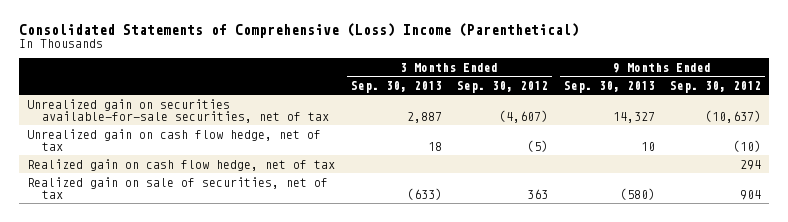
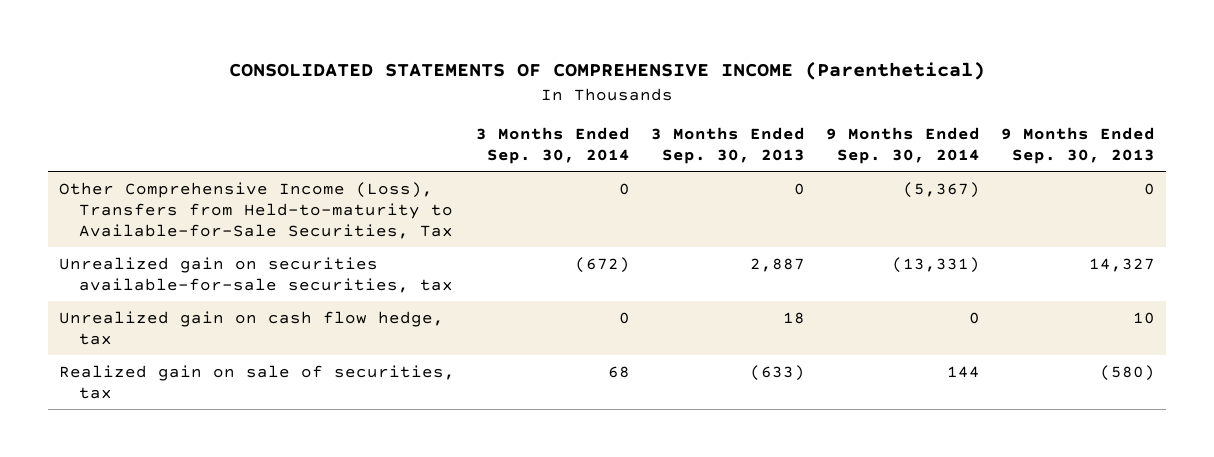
- Consolidated Statements of Comprehensive (Loss) Income (Parenthetical)
+ CONSOLIDATED STATEMENTS OF COMPREHENSIVE INCOME (Parenthetical)
- | 3 Months Ended Sep. 30, 2013 | 3 Months Ended Sep. 30, 2012 | 9 Months Ended Sep. 30, 2013 | 9 Months Ended Sep. 30, 2012
+ | 3 Months Ended Sep. 30, 2014 | 3 Months Ended Sep. 30, 2013 | 9 Months Ended Sep. 30, 2014 | 9 Months Ended Sep. 30, 2013
- Unrealized gain on securities available-for-sale securities, net of tax | 2,887 | (4,607) | 14,327 | (10,637)
- Unrealized gain on cash flow hedge, net of tax | 18 | (5) | 10 | (10)
- Realized gain on cash flow hedge, net of tax | | | | 294
- Realized gain on sale of securities, net of tax | (633) | 363 | (580) | 904
+ Other Comprehensive Income (Loss), Transfers from Held-to-maturity to Available-for-Sale Securities, Tax | 0 | 0 | (5,367) | 0
+ Unrealized gain on securities available-for-sale securities, tax | (672) | 2,887 | (13,331) | 14,327
+ Unrealized gain on cash flow hedge, tax | 0 | 18 | 0 | 10
+ Realized gain on sale of securities, tax | 68 | (633) | 144 | (580)

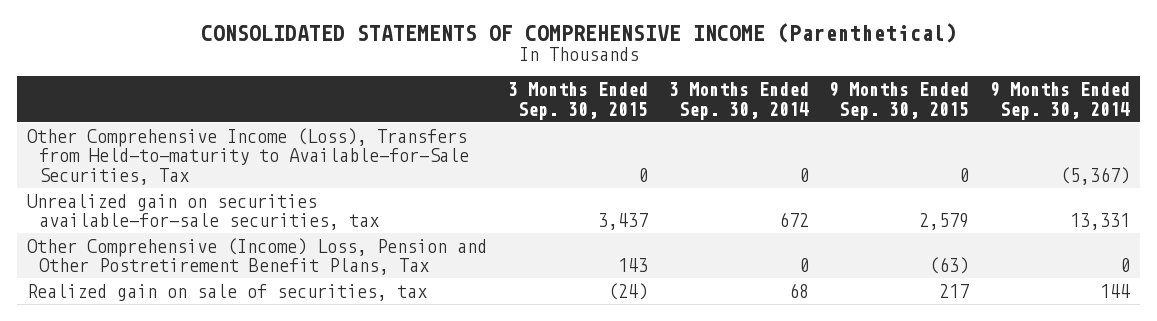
- | 3 Months Ended Sep. 30, 2014 | 3 Months Ended Sep. 30, 2013 | 9 Months Ended Sep. 30, 2014 | 9 Months Ended Sep. 30, 2013
+ | 3 Months Ended Sep. 30, 2015 | 3 Months Ended Sep. 30, 2014 | 9 Months Ended Sep. 30, 2015 | 9 Months Ended Sep. 30, 2014
- Unrealized gain on securities available-for-sale securities, tax | (672) | 2,887 | (13,331) | 14,327
- Unrealized gain on cash flow hedge, tax | 0 | 18 | 0 | 10
+ Unrealized gain on securities available-for-sale securities, tax | 3,437 | 672 | 2,579 | 13,331
+ Other Comprehensive (Income) Loss, Pension and Other Postretirement Benefit Plans, Tax | 143 | 0 | (63) | 0

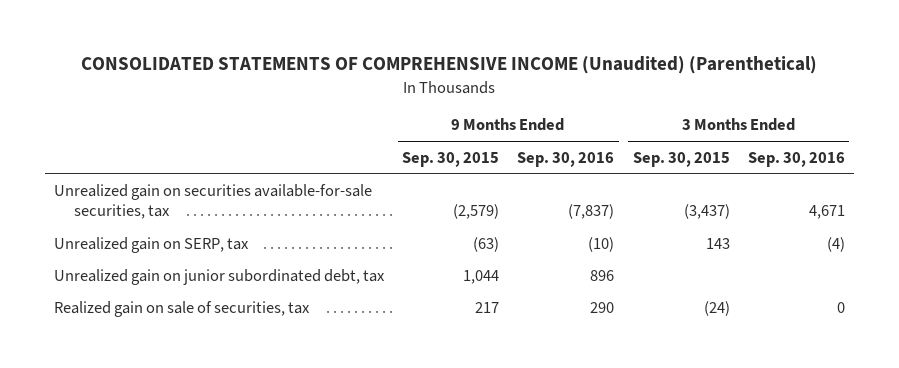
- CONSOLIDATED STATEMENTS OF COMPREHENSIVE INCOME (Parenthetical)
+ CONSOLIDATED STATEMENTS OF COMPREHENSIVE INCOME (Unaudited) (Parenthetical)
- | 3 Months Ended Sep. 30, 2015 | 3 Months Ended Sep. 30, 2014 | 9 Months Ended Sep. 30, 2015 | 9 Months Ended Sep. 30, 2014
+ | 9 Months Ended Sep. 30, 2015 | 9 Months Ended Sep. 30, 2016 | 3 Months Ended Sep. 30, 2015 | 3 Months Ended Sep. 30, 2016
- Other Comprehensive Income (Loss), Transfers from Held-to-maturity to Available-for-Sale Securities, Tax | 0 | 0 | 0 | (5,367)
- Unrealized gain on securities available-for-sale securities, tax | 3,437 | 672 | 2,579 | 13,331
- Other Comprehensive (Income) Loss, Pension and Other Postretirement Benefit Plans, Tax | 143 | 0 | (63) | 0
+ Unrealized gain on securities available-for-sale securities, tax | (2,579) | (7,837) | (3,437) | 4,671
+ Unrealized gain on SERP, tax | (63) | (10) | 143 | (4)
+ Unrealized gain on junior subordinated debt, tax | 1,044 | 896 | |

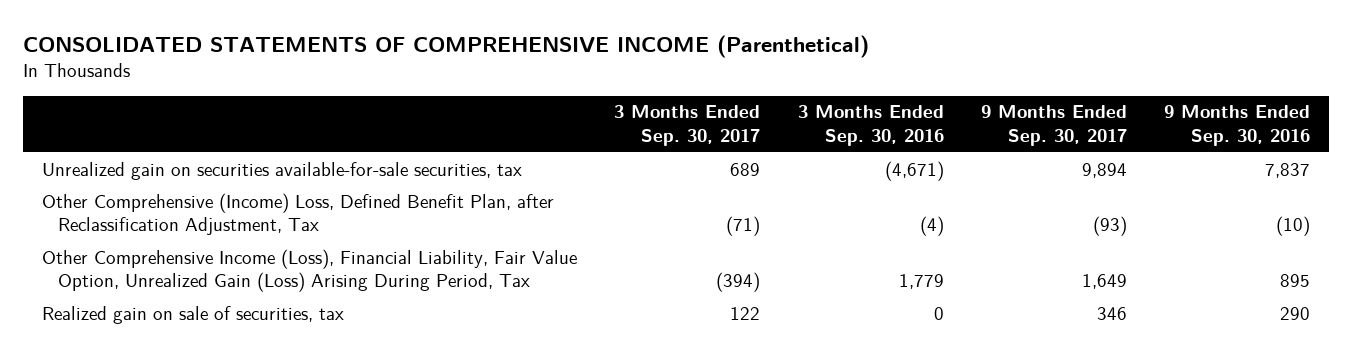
- CONSOLIDATED STATEMENTS OF COMPREHENSIVE INCOME (Unaudited) (Parenthetical)
+ CONSOLIDATED STATEMENTS OF COMPREHENSIVE INCOME (Parenthetical)
- | 9 Months Ended Sep. 30, 2015 | 9 Months Ended Sep. 30, 2016 | 3 Months Ended Sep. 30, 2015 | 3 Months Ended Sep. 30, 2016
+ | 3 Months Ended Sep. 30, 2017 | 3 Months Ended Sep. 30, 2016 | 9 Months Ended Sep. 30, 2017 | 9 Months Ended Sep. 30, 2016
- Unrealized gain on securities available-for-sale securities, tax | (2,579) | (7,837) | (3,437) | 4,671
- Unrealized gain on SERP, tax | (63) | (10) | 143 | (4)
- Unrealized gain on junior subordinated debt, tax | 1,044 | 896 | |
+ Unrealized gain on securities available-for-sale securities, tax | 689 | (4,671) | 9,894 | 7,837
+ Other Comprehensive (Income) Loss, Defined Benefit Plan, after Reclassification Adjustment, Tax | (71) | (4) | (93) | (10)
+ Other Comprehensive Income (Loss), Financial Liability, Fair Value Option, Unrealized Gain (Loss) Arising During Period, Tax | (394) | 1,779 | 1,649 | 895

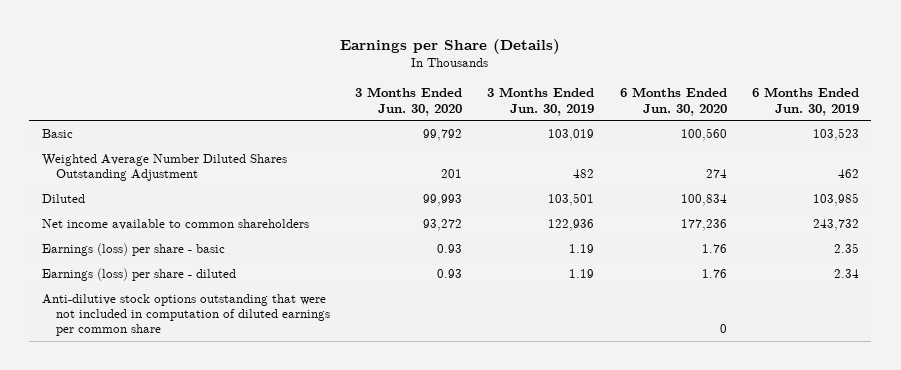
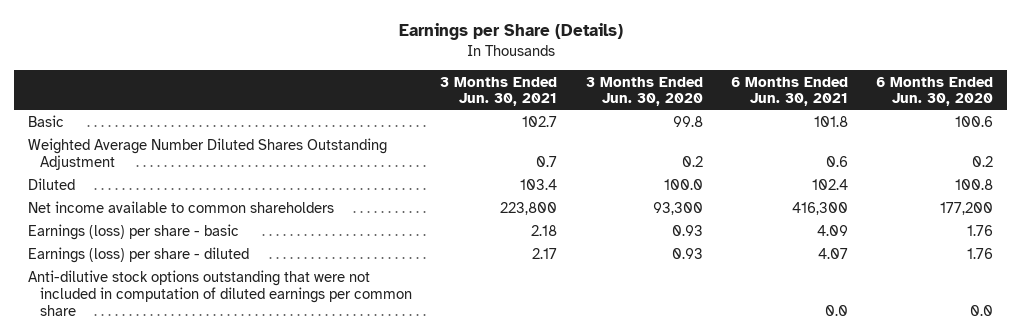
- | 3 Months Ended Jun. 30, 2020 | 3 Months Ended Jun. 30, 2019 | 6 Months Ended Jun. 30, 2020 | 6 Months Ended Jun. 30, 2019
+ | 3 Months Ended Jun. 30, 2021 | 3 Months Ended Jun. 30, 2020 | 6 Months Ended Jun. 30, 2021 | 6 Months Ended Jun. 30, 2020
- Basic | 99,792 | 103,019 | 100,560 | 103,523
- Weighted Average Number Diluted Shares Outstanding Adjustment | 201 | 482 | 274 | 462
- Diluted | 99,993 | 103,501 | 100,834 | 103,985
- Net income available to common shareholders | 93,272 | 122,936 | 177,236 | 243,732
+ Basic | 102.7 | 99.8 | 101.8 | 100.6
+ Weighted Average Number Diluted Shares Outstanding Adjustment | 0.7 | 0.2 | 0.6 | 0.2
+ Diluted | 103.4 | 100.0 | 102.4 | 100.8
+ Net income available to common shareholders | 223,800 | 93,300 | 416,300 | 177,200
- Anti-dilutive stock options outstanding that were not included in computation of diluted earnings per common share | | | 0 |
+ Anti-dilutive stock options outstanding that were not included in computation of diluted earnings per common share | | | 0.0 | 0.0

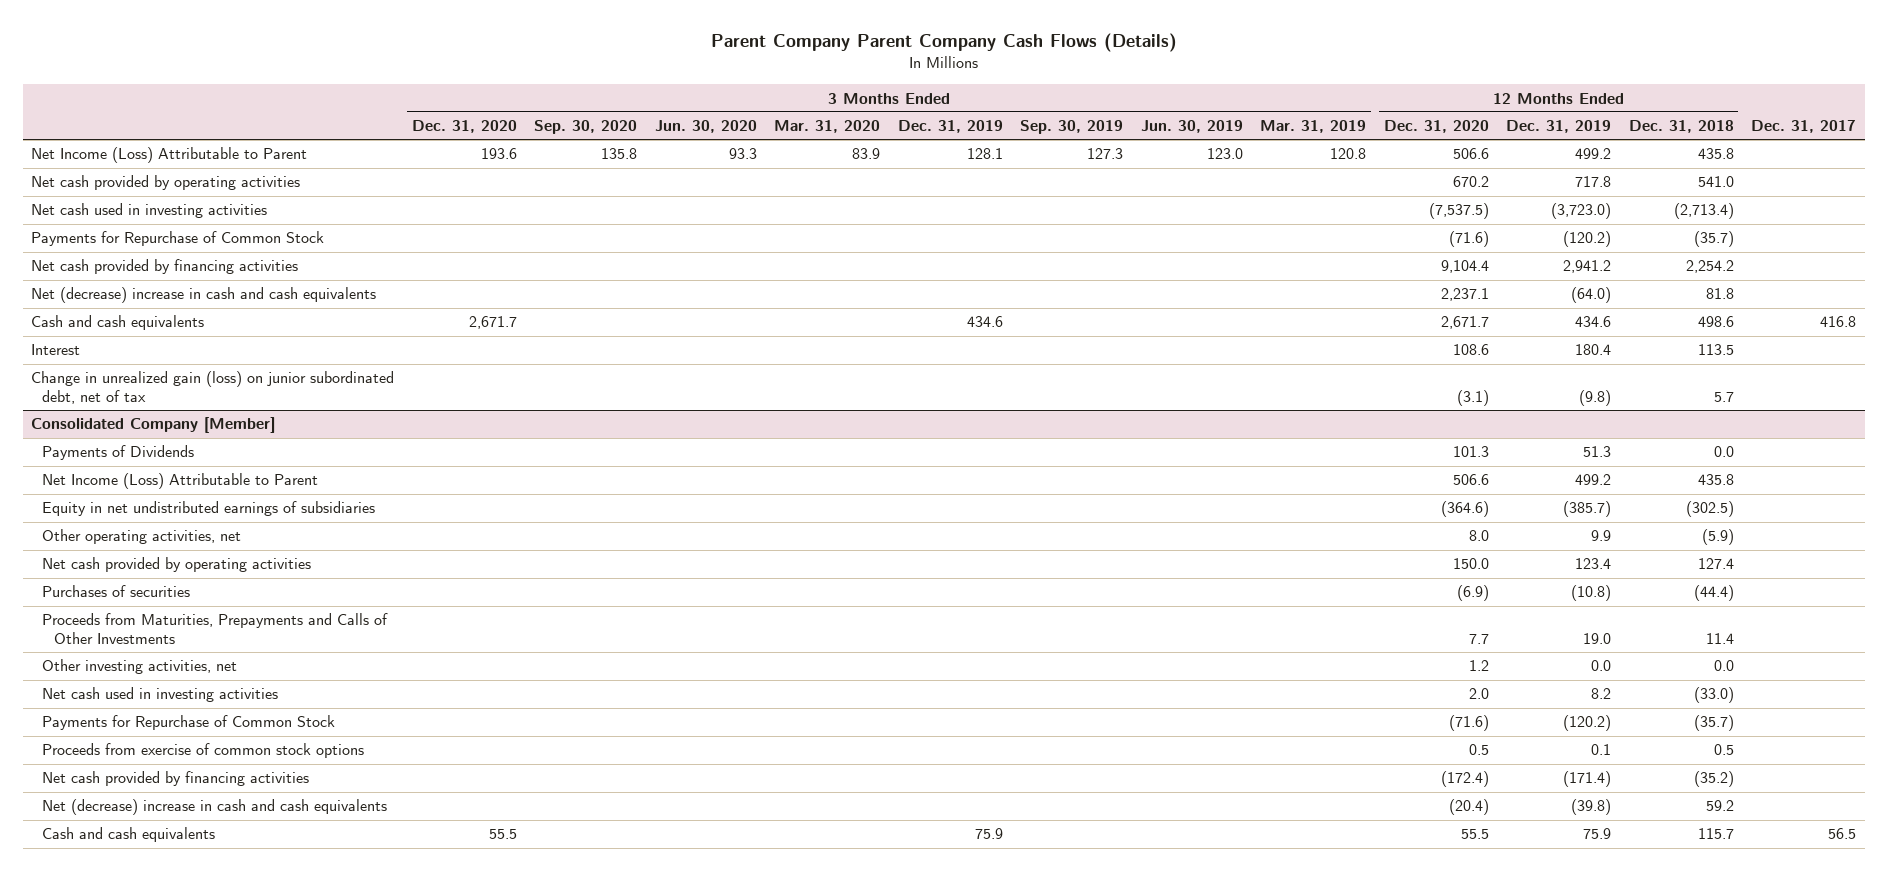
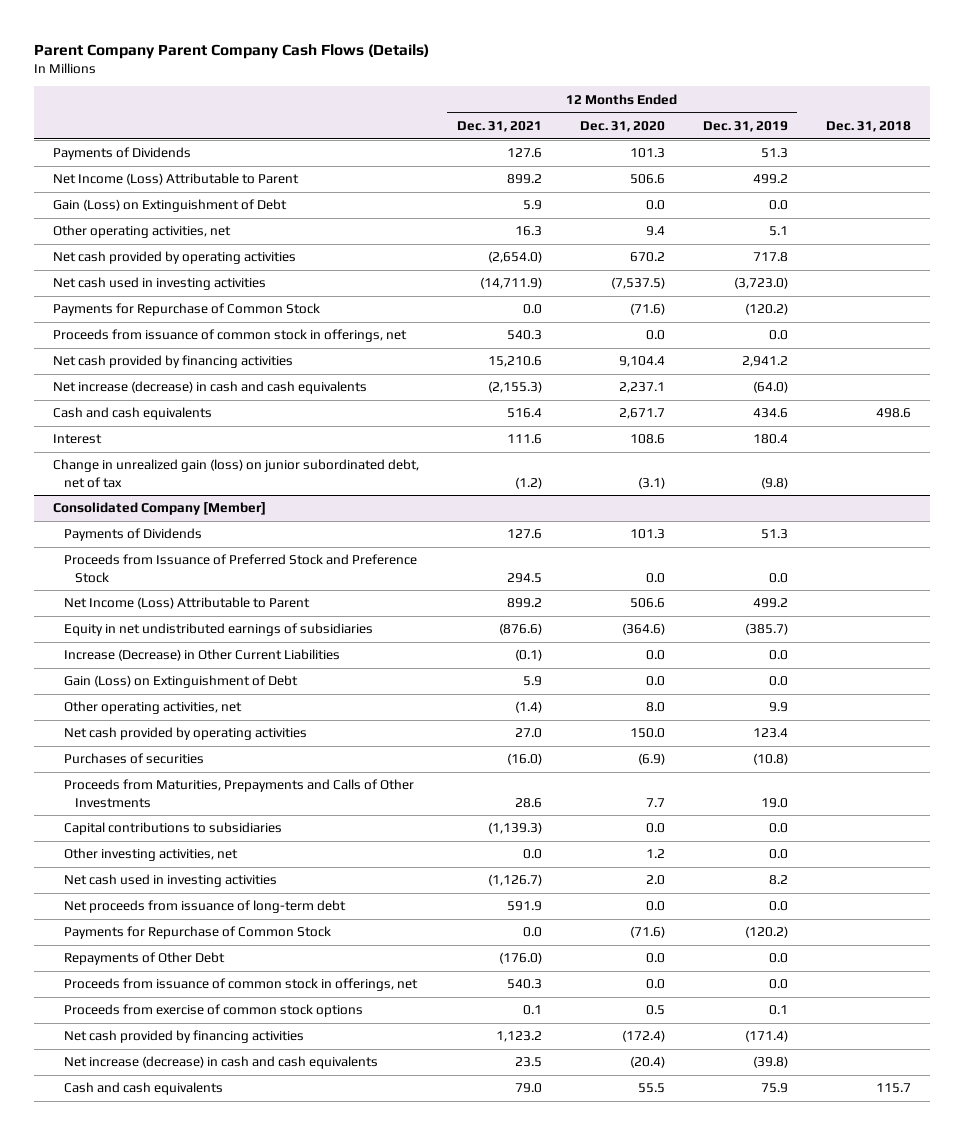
- | 3 Months Ended Dec. 31, 2020 | 3 Months Ended Sep. 30, 2020 | 3 Months Ended Jun. 30, 2020 | 3 Months Ended Mar. 31, 2020 | 3 Months Ended Dec. 31, 2019 | 3 Months Ended Sep. 30, 2019 | 3 Months Ended Jun. 30, 2019 | 3 Months Ended Mar. 31, 2019 | 12 Months Ended Dec. 31, 2020 | 12 Months Ended Dec. 31, 2019 | 12 Months Ended Dec. 31, 2018 | Dec. 31, 2017
+ | 12 Months Ended Dec. 31, 2021 | 12 Months Ended Dec. 31, 2020 | 12 Months Ended Dec. 31, 2019 | Dec. 31, 2018
+ Payments of Dividends | 127.6 | 101.3 | 51.3 |
+ Gain (Loss) on Extinguishment of Debt | 5.9 | 0.0 | 0.0 |
+ Other operating activities, net | 16.3 | 9.4 | 5.1 |
+ Proceeds from issuance of common stock in offerings, net | 540.3 | 0.0 | 0.0 |
- Net (decrease) increase in cash and cash equivalents | | | | | | | | | 2,237.1 | (64.0) | 81.8 |
+ Net increase (decrease) in cash and cash equivalents | (2,155.3) | 2,237.1 | (64.0) |
@ Consolidated Company [Member]
+ Proceeds from Issuance of Preferred Stock and Preference Stock | 294.5 | 0.0 | 0.0 |
+ Increase (Decrease) in Other Current Liabilities | (0.1) | 0.0 | 0.0 |
+ Gain (Loss) on Extinguishment of Debt | 5.9 | 0.0 | 0.0 |
+ Capital contributions to subsidiaries | (1,139.3) | 0.0 | 0.0 |
+ Net proceeds from issuance of long-term debt | 591.9 | 0.0 | 0.0 |
+ Repayments of Other Debt | (176.0) | 0.0 | 0.0 |
+ Proceeds from issuance of common stock in offerings, net | 540.3 | 0.0 | 0.0 |
- Net (decrease) increase in cash and cash equivalents | | | | | | | | | (20.4) | (39.8) | 59.2 |
+ Net increase (decrease) in cash and cash equivalents | 23.5 | (20.4) | (39.8) |

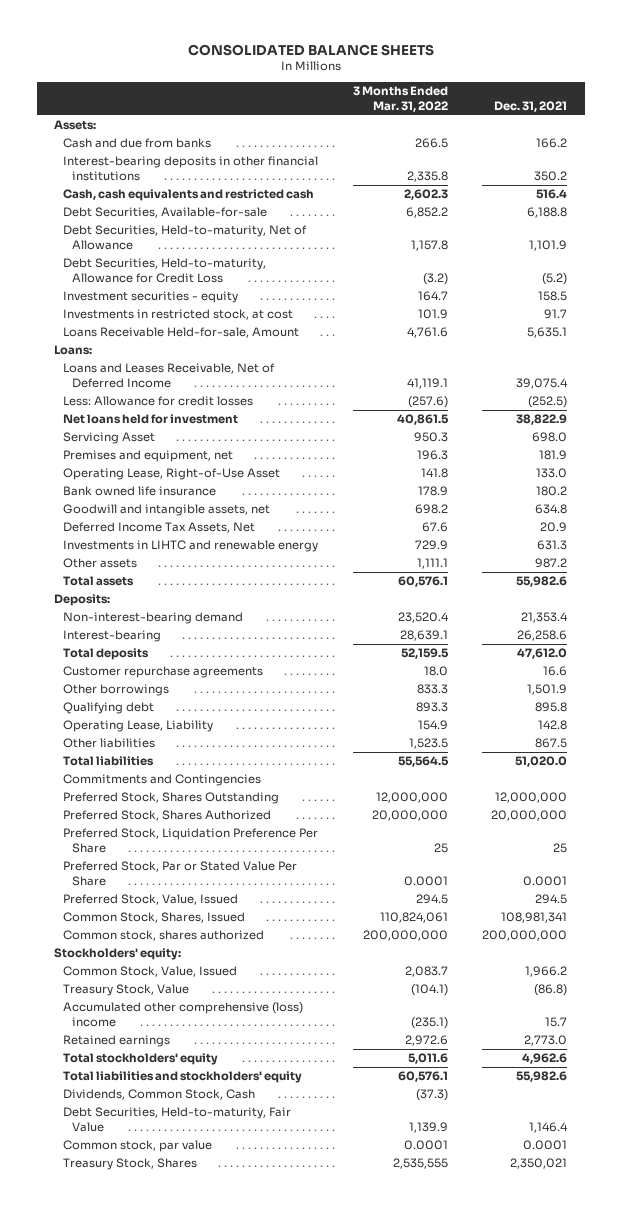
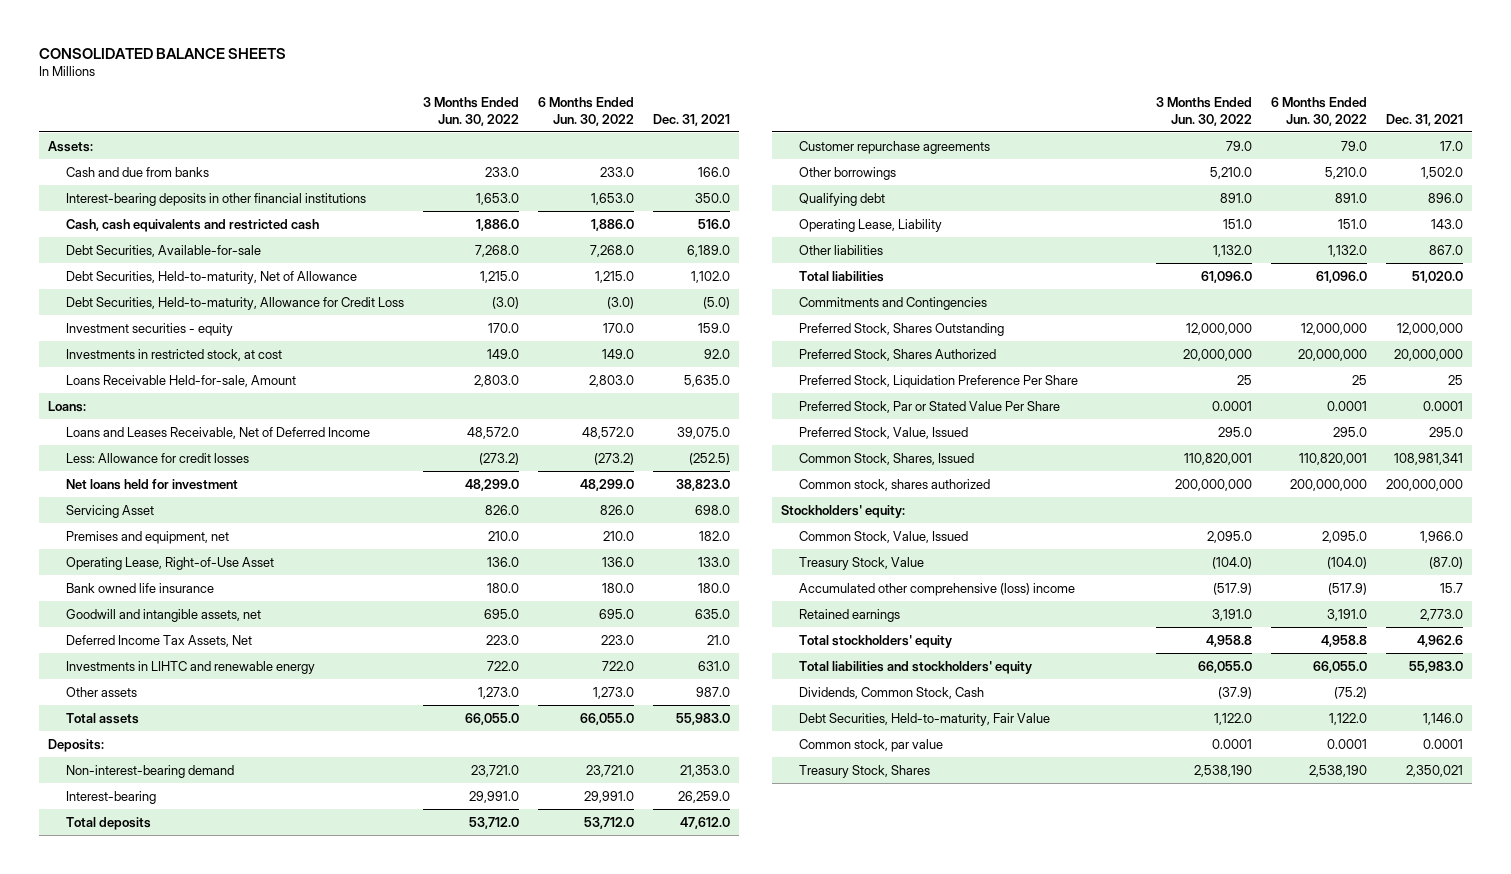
- | 3 Months Ended Mar. 31, 2022 | Dec. 31, 2021
+ | 3 Months Ended Jun. 30, 2022 | 6 Months Ended Jun. 30, 2022 | Dec. 31, 2021
- Cash and due from banks | 266.5 | 166.2
- Interest-bearing deposits in other financial institutions | 2,335.8 | 350.2
- Cash, cash equivalents and restricted cash | 2,602.3 | 516.4
- Debt Securities, Available-for-sale | 6,852.2 | 6,188.8
- Debt Securities, Held-to-maturity, Net of Allowance | 1,157.8 | 1,101.9
- Debt Securities, Held-to-maturity, Allowance for Credit Loss | (3.2) | (5.2)
- Investment securities - equity | 164.7 | 158.5
- Investments in restricted stock, at cost | 101.9 | 91.7
- Loans Receivable Held-for-sale, Amount | 4,761.6 | 5,635.1
+ Cash and due from banks | 233.0 | 233.0 | 166.0
+ Interest-bearing deposits in other financial institutions | 1,653.0 | 1,653.0 | 350.0
+ Cash, cash equivalents and restricted cash | 1,886.0 | 1,886.0 | 516.0
+ Debt Securities, Available-for-sale | 7,268.0 | 7,268.0 | 6,189.0
+ Debt Securities, Held-to-maturity, Net of Allowance | 1,215.0 | 1,215.0 | 1,102.0
+ Debt Securities, Held-to-maturity, Allowance for Credit Loss | (3.0) | (3.0) | (5.0)
+ Investment securities - equity | 170.0 | 170.0 | 159.0
+ Investments in restricted stock, at cost | 149.0 | 149.0 | 92.0
+ Loans Receivable Held-for-sale, Amount | 2,803.0 | 2,803.0 | 5,635.0
- Loans and Leases Receivable, Net of Deferred Income | 41,119.1 | 39,075.4
+ Loans and Leases Receivable, Net of Deferred Income | 48,572.0 | 48,572.0 | 39,075.0
- Net loans held for investment | 40,861.5 | 38,822.9
+ Net loans held for investment | 48,299.0 | 48,299.0 | 38,823.0
- Premises and equipment, net | 196.3 | 181.9
+ Premises and equipment, net | 210.0 | 210.0 | 182.0
- Bank owned life insurance | 178.9 | 180.2
- Goodwill and intangible assets, net | 698.2 | 634.8
- Deferred Income Tax Assets, Net | 67.6 | 20.9
- Investments in LIHTC and renewable energy | 729.9 | 631.3
- Other assets | 1,111.1 | 987.2
- Total assets | 60,576.1 | 55,982.6
+ Bank owned life insurance | 180.0 | 180.0 | 180.0
+ Goodwill and intangible assets, net | 695.0 | 695.0 | 635.0
+ Deferred Income Tax Assets, Net | 223.0 | 223.0 | 21.0
+ Investments in LIHTC and renewable energy | 722.0 | 722.0 | 631.0
+ Other assets | 1,273.0 | 1,273.0 | 987.0
+ Total assets | 66,055.0 | 66,055.0 | 55,983.0
- Non-interest-bearing demand | 23,520.4 | 21,353.4
- Interest-bearing | 28,639.1 | 26,258.6
+ Non-interest-bearing demand | 23,721.0 | 23,721.0 | 21,353.0
+ Interest-bearing | 29,991.0 | 29,991.0 | 26,259.0
- Customer repurchase agreements | 18.0 | 16.6
- Other borrowings | 833.3 | 1,501.9
- Qualifying debt | 893.3 | 895.8
- Operating Lease, Liability | 154.9 | 142.8
- Other liabilities | 1,523.5 | 867.5
+ Customer repurchase agreements | 79.0 | 79.0 | 17.0
+ Other borrowings | 5,210.0 | 5,210.0 | 1,502.0
+ Qualifying debt | 891.0 | 891.0 | 896.0
+ Operating Lease, Liability | 151.0 | 151.0 | 143.0
+ Other liabilities | 1,132.0 | 1,132.0 | 867.0
- Preferred Stock, Value, Issued | 294.5 | 294.5
+ Preferred Stock, Value, Issued | 295.0 | 295.0 | 295.0
- Common Stock, Value, Issued | 2,083.7 | 1,966.2
- Treasury Stock, Value | (104.1) | (86.8)
+ Common Stock, Value, Issued | 2,095.0 | 2,095.0 | 1,966.0
+ Treasury Stock, Value | (104.0) | (104.0) | (87.0)
- Total liabilities and stockholders' equity | 60,576.1 | 55,982.6
+ Total liabilities and stockholders' equity | 66,055.0 | 66,055.0 | 55,983.0
- Debt Securities, Held-to-maturity, Fair Value | 1,139.9 | 1,146.4
+ Debt Securities, Held-to-maturity, Fair Value | 1,122.0 | 1,122.0 | 1,146.0

